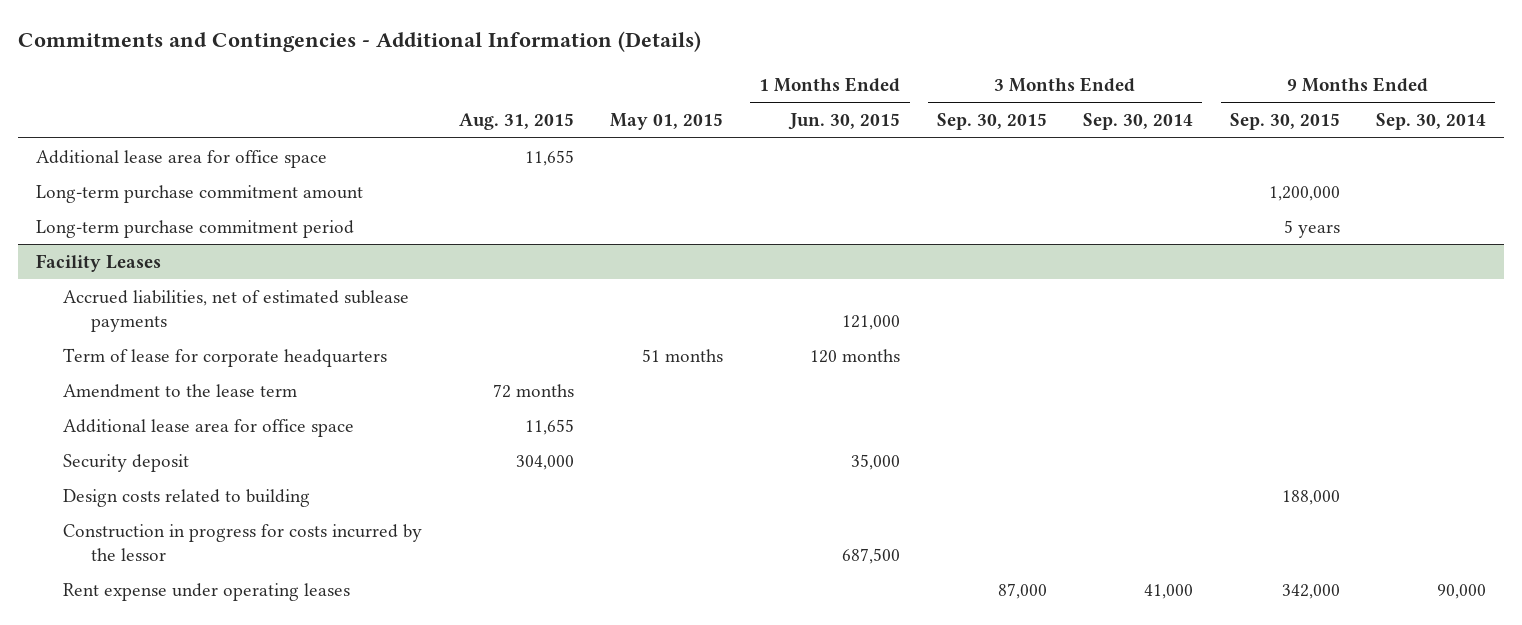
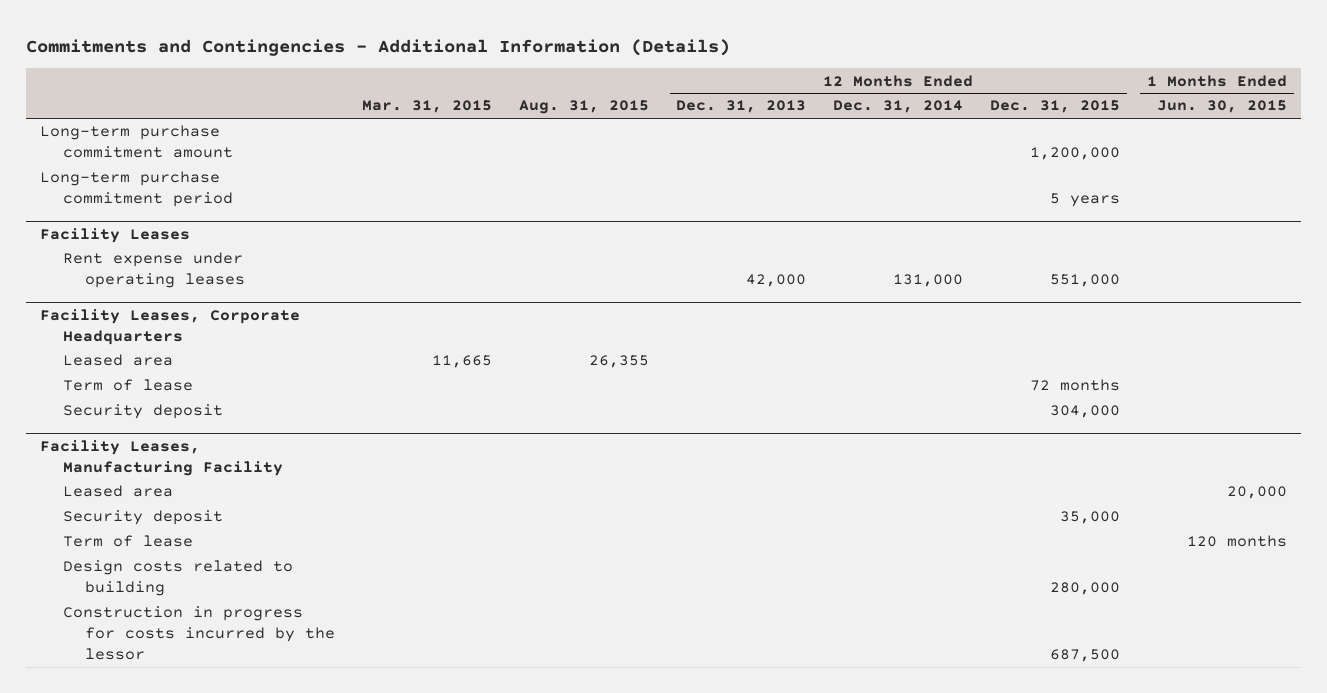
- | Aug. 31, 2015 | May 01, 2015 | 1 Months Ended Jun. 30, 2015 | 3 Months Ended Sep. 30, 2015 | 3 Months Ended Sep. 30, 2014 | 9 Months Ended Sep. 30, 2015 | 9 Months Ended Sep. 30, 2014
+ | Mar. 31, 2015 | Aug. 31, 2015 | 12 Months Ended Dec. 31, 2013 | 12 Months Ended Dec. 31, 2014 | 12 Months Ended Dec. 31, 2015 | 1 Months Ended Jun. 30, 2015
- Additional lease area for office space | 11,655 | | | | | |
@ Facility Leases
- Accrued liabilities, net of estimated sublease payments | | | 121,000 | | | |
- Term of lease for corporate headquarters | | 51 months | 120 months | | | |
- Amendment to the lease term | 72 months | | | | | |
- Additional lease area for office space | 11,655 | | | | | |
- Security deposit | 304,000 | | 35,000 | | | |
- Design costs related to building | | | | | | 188,000 |
- Construction in progress for costs incurred by the lessor | | | 687,500 | | | |
+ Facility Leases, Corporate Headquarters
+ Leased area | 11,665 | 26,355 | | | |
+ Term of lease | | | | | 72 months |
+ Security deposit | | | | | 304,000 |
+ Facility Leases, Manufacturing Facility
+ Leased area | | | | | | 20,000
+ Security deposit | | | | | 35,000 |
+ Term of lease | | | | | | 120 months
+ Design costs related to building | | | | | 280,000 |
+ Construction in progress for costs incurred by the lessor | | | | | 687,500 |

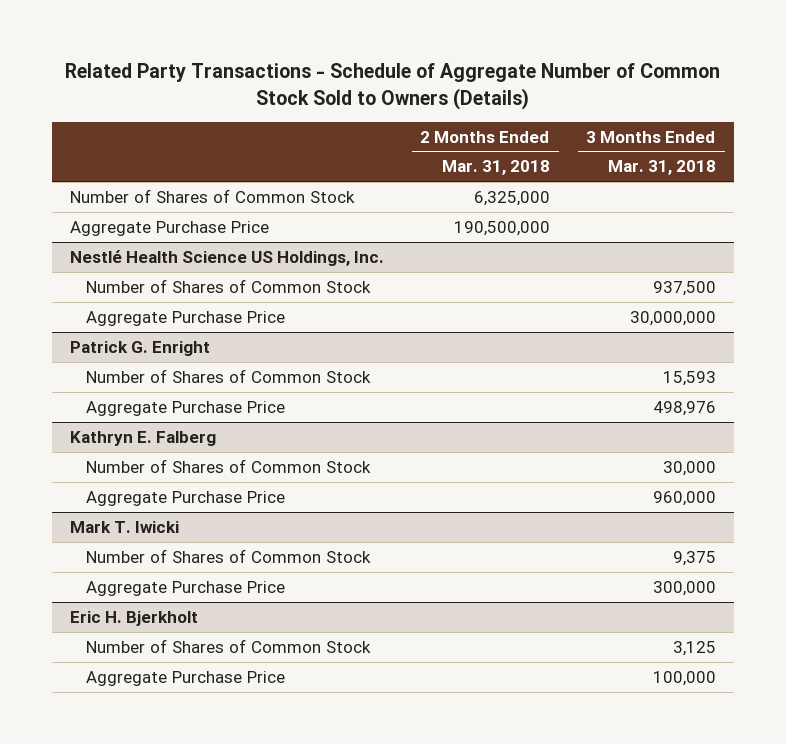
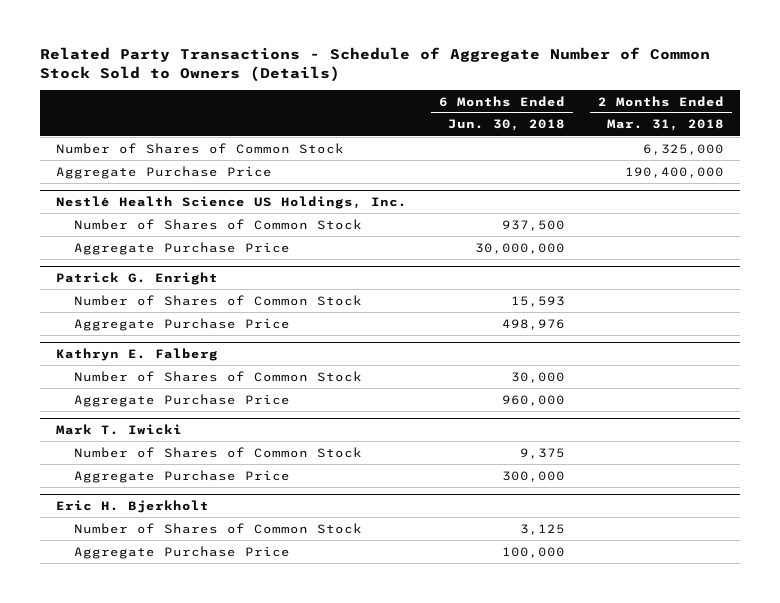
- | 2 Months Ended Mar. 31, 2018 | 3 Months Ended Mar. 31, 2018
+ | 6 Months Ended Jun. 30, 2018 | 2 Months Ended Mar. 31, 2018
- Aggregate Purchase Price | 190,500,000 |
+ Aggregate Purchase Price | | 190,400,000

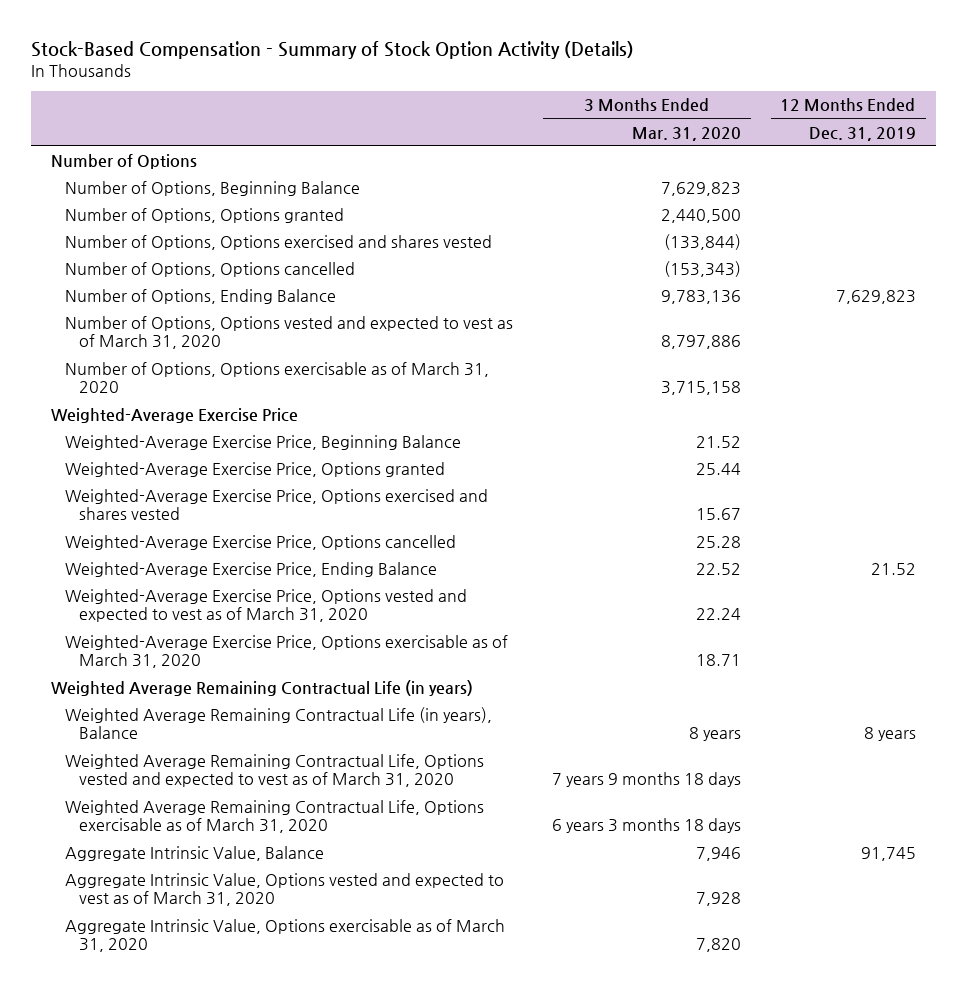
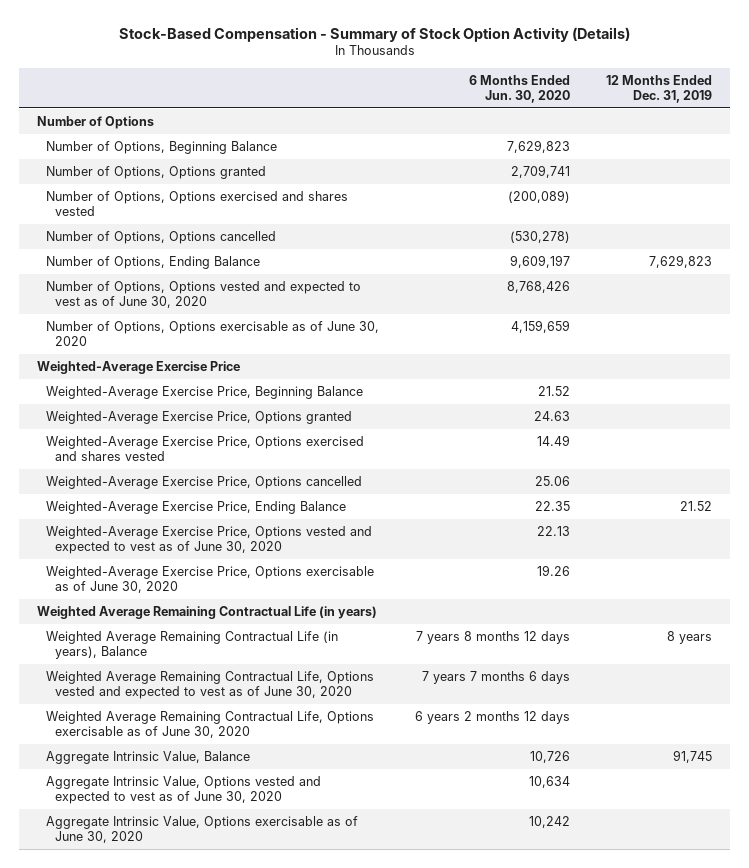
- | 3 Months Ended Mar. 31, 2020 | 12 Months Ended Dec. 31, 2019
+ | 6 Months Ended Jun. 30, 2020 | 12 Months Ended Dec. 31, 2019
- Number of Options, Options vested and expected to vest as of March 31, 2020 | 8,797,886 |
- Number of Options, Options exercisable as of March 31, 2020 | 3,715,158 |
+ Number of Options, Options vested and expected to vest as of June 30, 2020 | 8,768,426 |
+ Number of Options, Options exercisable as of June 30, 2020 | 4,159,659 |
- Weighted-Average Exercise Price, Options vested and expected to vest as of March 31, 2020 | 22.24 |
- Weighted-Average Exercise Price, Options exercisable as of March 31, 2020 | 18.71 |
+ Weighted-Average Exercise Price, Options vested and expected to vest as of June 30, 2020 | 22.13 |
+ Weighted-Average Exercise Price, Options exercisable as of June 30, 2020 | 19.26 |
- Weighted Average Remaining Contractual Life, Options vested and expected to vest as of March 31, 2020 | 7 years 9 months 18 days |
- Weighted Average Remaining Contractual Life, Options exercisable as of March 31, 2020 | 6 years 3 months 18 days |
+ Weighted Average Remaining Contractual Life, Options vested and expected to vest as of June 30, 2020 | 7 years 7 months 6 days |
+ Weighted Average Remaining Contractual Life, Options exercisable as of June 30, 2020 | 6 years 2 months 12 days |
- Aggregate Intrinsic Value, Options vested and expected to vest as of March 31, 2020 | 7,928 |
- Aggregate Intrinsic Value, Options exercisable as of March 31, 2020 | 7,820 |
+ Aggregate Intrinsic Value, Options vested and expected to vest as of June 30, 2020 | 10,634 |
+ Aggregate Intrinsic Value, Options exercisable as of June 30, 2020 | 10,242 |

